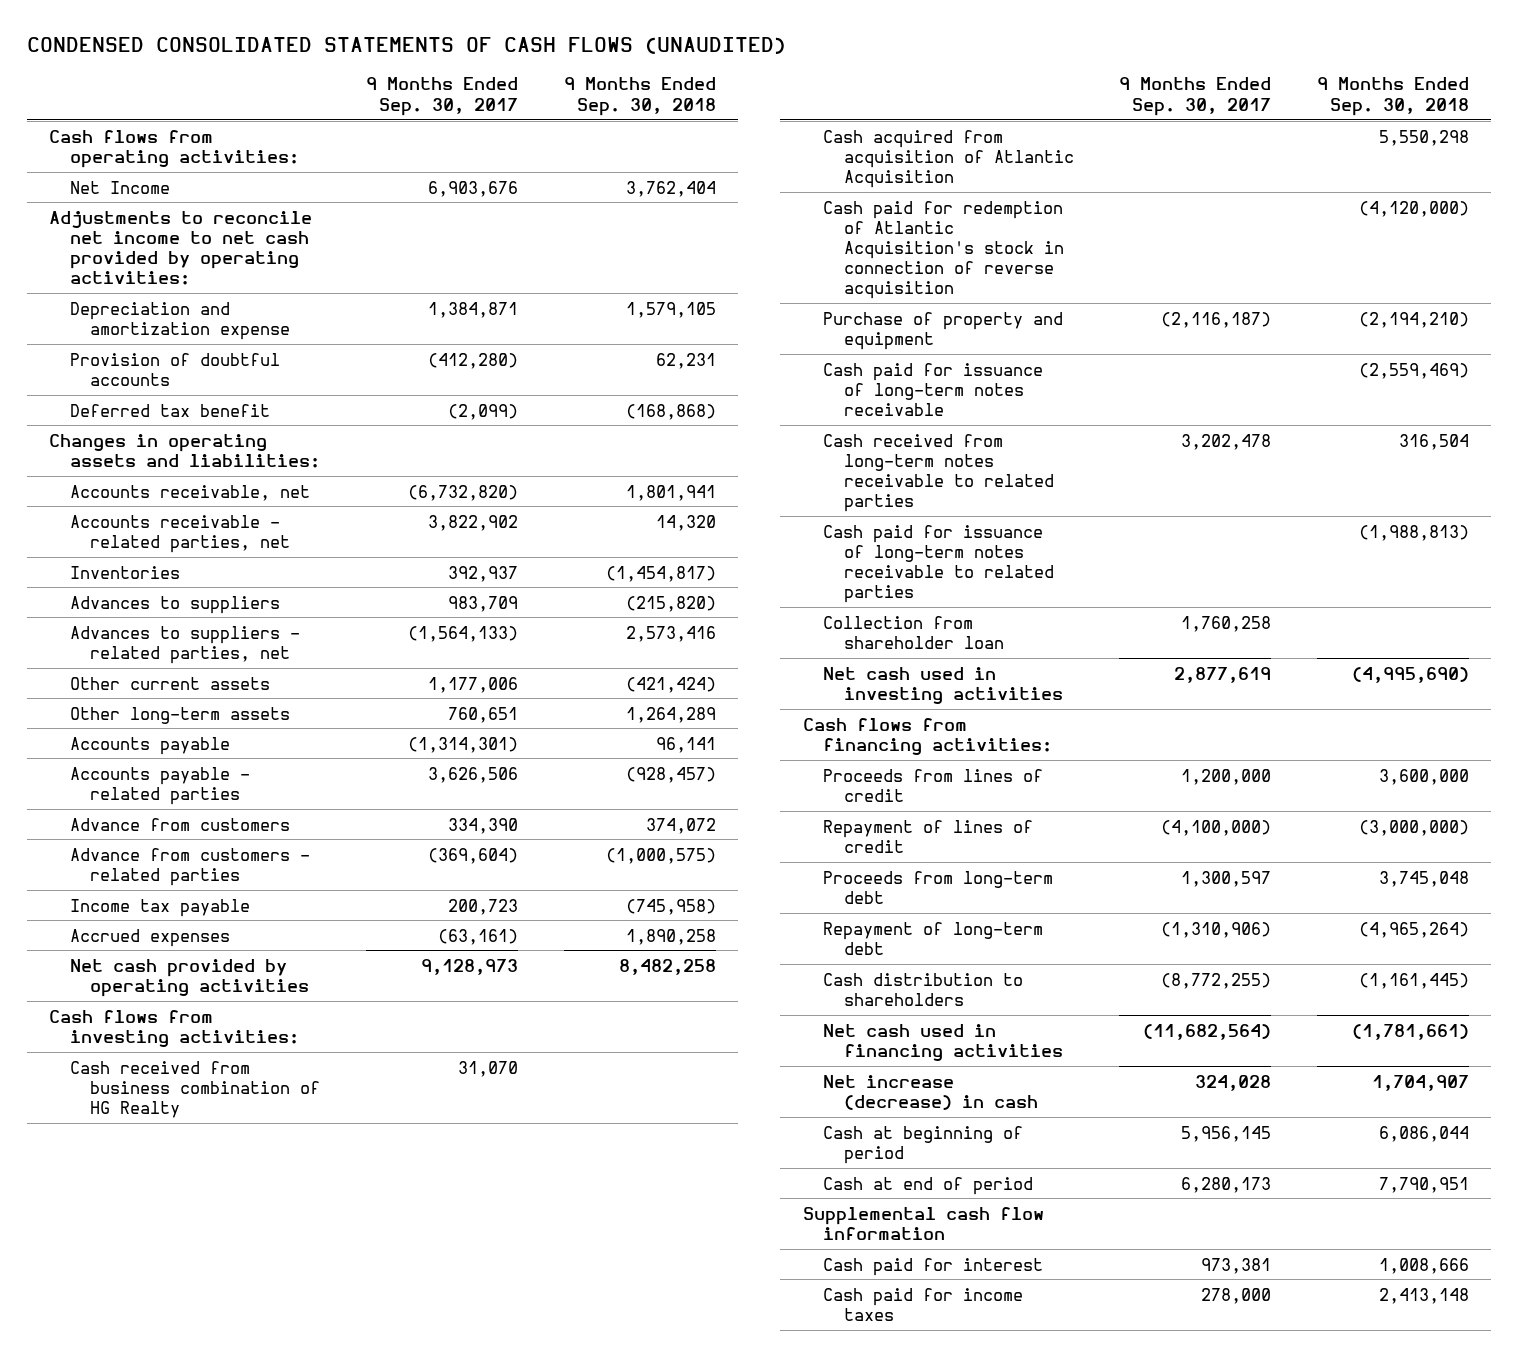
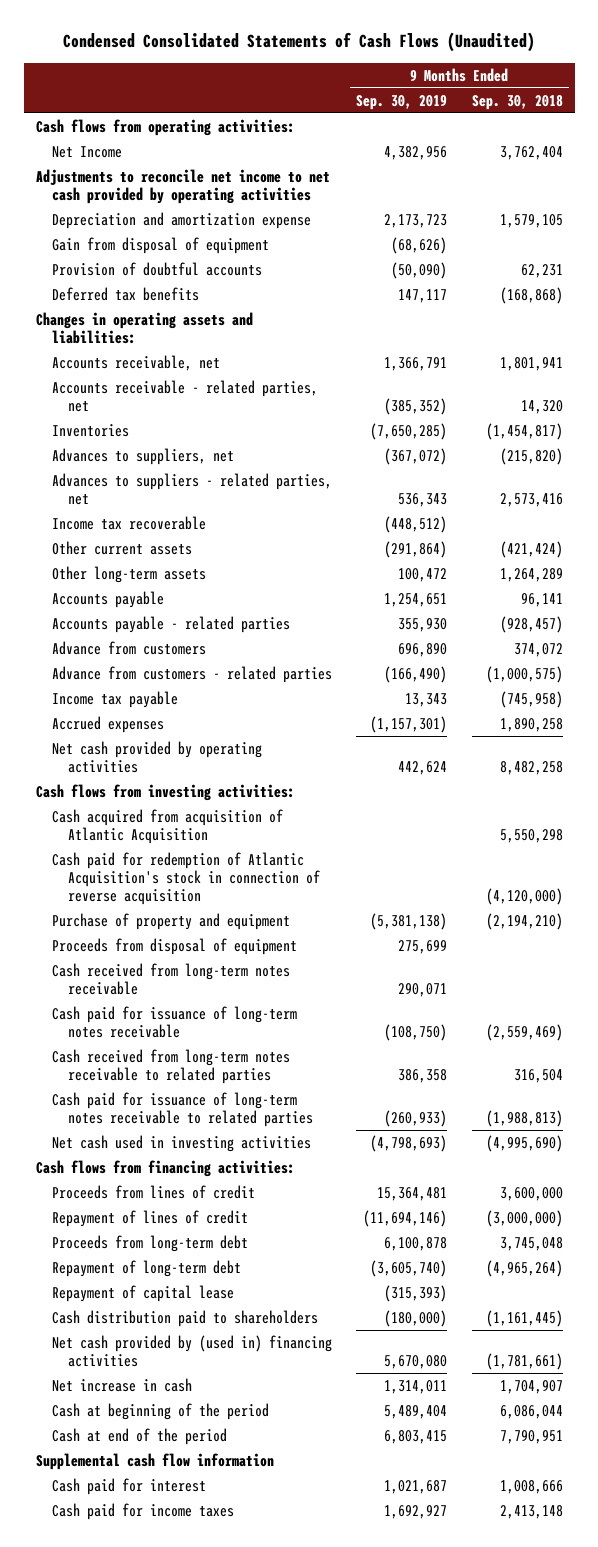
- CONDENSED CONSOLIDATED STATEMENTS OF CASH FLOWS (UNAUDITED)
+ Condensed Consolidated Statements of Cash Flows (Unaudited)
- | 9 Months Ended Sep. 30, 2017 | 9 Months Ended Sep. 30, 2018
+ | 9 Months Ended Sep. 30, 2019 | 9 Months Ended Sep. 30, 2018
- Adjustments to reconcile net income to net cash provided by operating activities:
+ Adjustments to reconcile net income to net cash provided by operating activities
+ Gain from disposal of equipment | (68,626) |
- Deferred tax benefit | (2,099) | (168,868)
+ Deferred tax benefits | 147,117 | (168,868)
- Advances to suppliers | 983,709 | (215,820)
+ Advances to suppliers, net | (367,072) | (215,820)
+ Income tax recoverable | (448,512) |
- Cash received from business combination of HG Realty | 31,070 |
+ Proceeds from disposal of equipment | 275,699 |
+ Cash received from long-term notes receivable | 290,071 |
- Collection from shareholder loan | 1,760,258 |
- Cash distribution to shareholders | (8,772,255) | (1,161,445)
- Net cash used in financing activities | (11,682,564) | (1,781,661)
- Net increase (decrease) in cash | 324,028 | 1,704,907
- Cash at beginning of period | 5,956,145 | 6,086,044
- Cash at end of period | 6,280,173 | 7,790,951
+ Repayment of capital lease | (315,393) |
+ Cash distribution paid to shareholders | (180,000) | (1,161,445)
+ Net cash provided by (used in) financing activities | 5,670,080 | (1,781,661)
+ Net increase in cash | 1,314,011 | 1,704,907
+ Cash at beginning of the period | 5,489,404 | 6,086,044
+ Cash at end of the period | 6,803,415 | 7,790,951

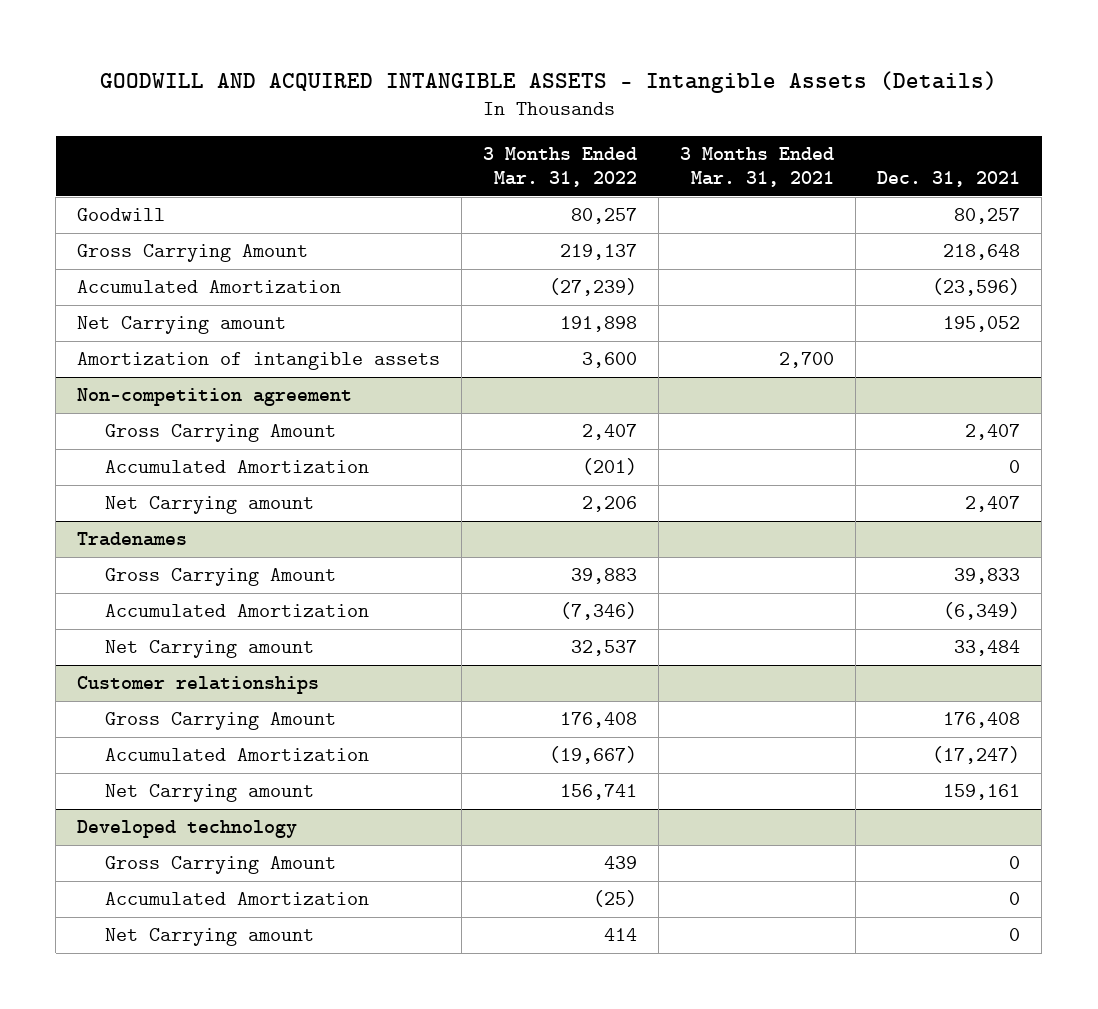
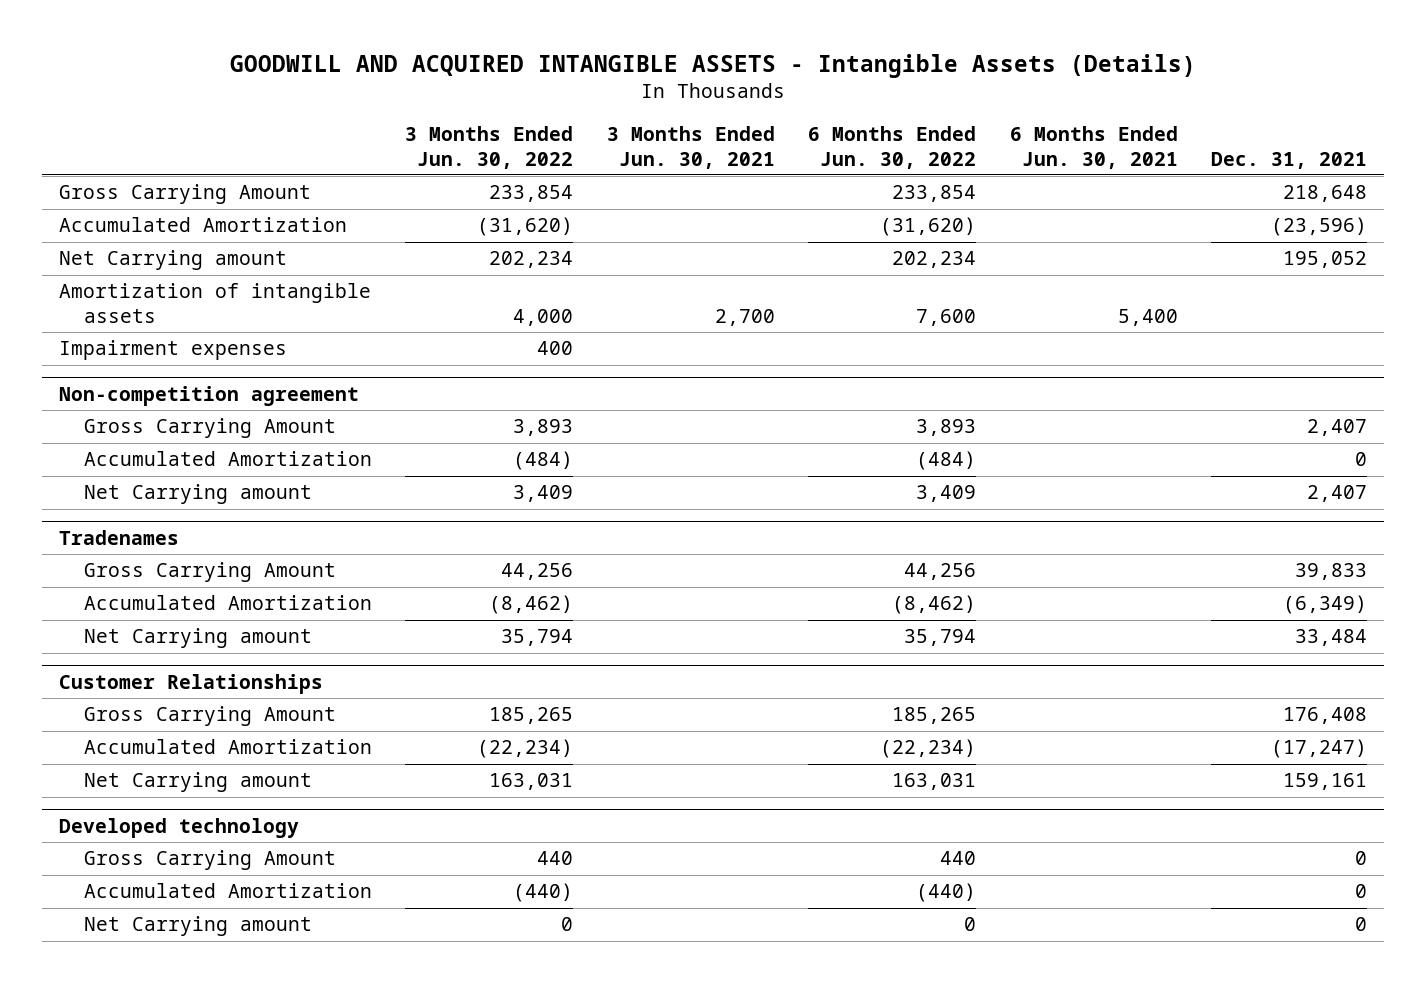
- | 3 Months Ended Mar. 31, 2022 | 3 Months Ended Mar. 31, 2021 | Dec. 31, 2021
+ | 3 Months Ended Jun. 30, 2022 | 3 Months Ended Jun. 30, 2021 | 6 Months Ended Jun. 30, 2022 | 6 Months Ended Jun. 30, 2021 | Dec. 31, 2021
- Goodwill | 80,257 | | 80,257
+ Impairment expenses | 400 | | | |
- Customer relationships
+ Customer Relationships

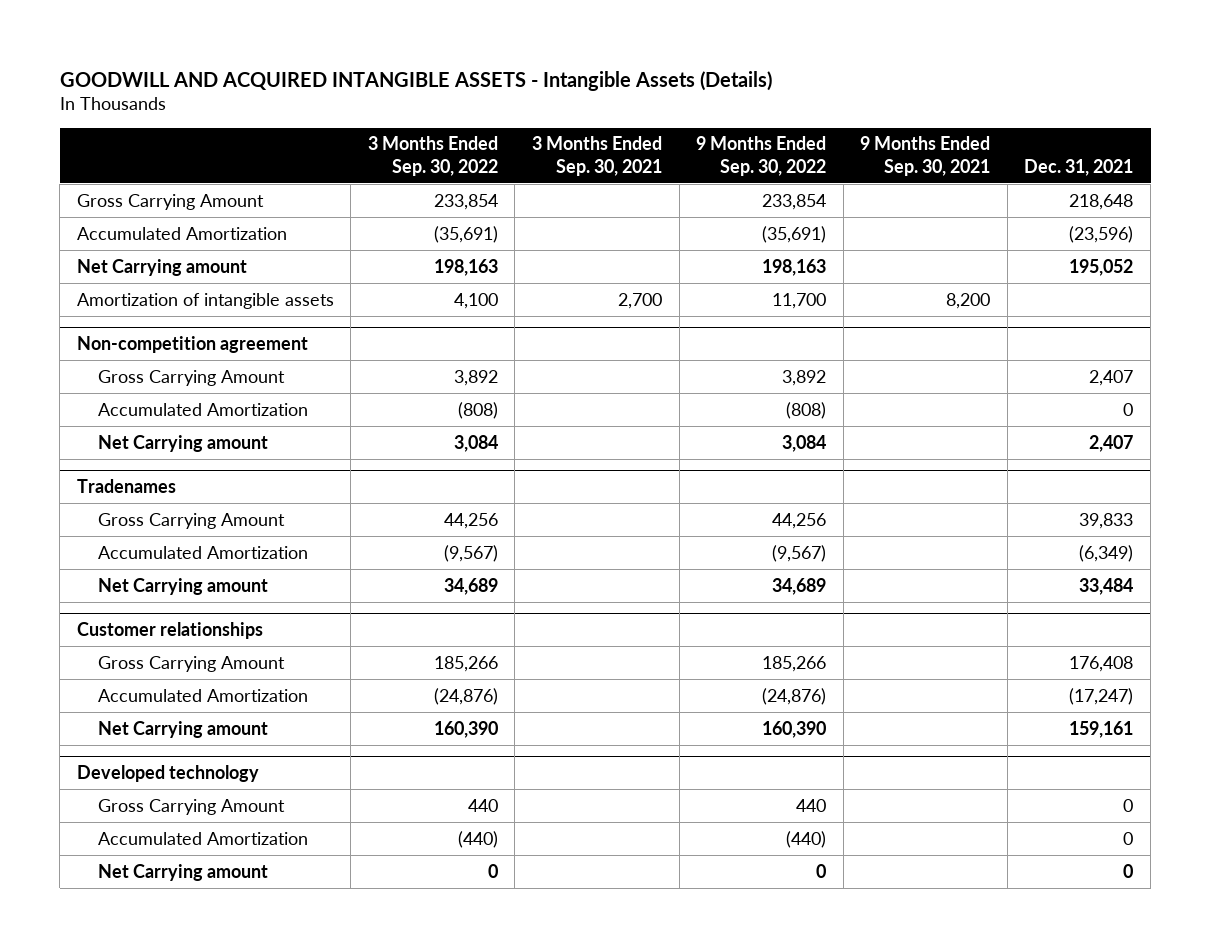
- | 3 Months Ended Jun. 30, 2022 | 3 Months Ended Jun. 30, 2021 | 6 Months Ended Jun. 30, 2022 | 6 Months Ended Jun. 30, 2021 | Dec. 31, 2021
+ | 3 Months Ended Sep. 30, 2022 | 3 Months Ended Sep. 30, 2021 | 9 Months Ended Sep. 30, 2022 | 9 Months Ended Sep. 30, 2021 | Dec. 31, 2021
- Impairment expenses | 400 | | | |
- Customer Relationships
+ Customer relationships

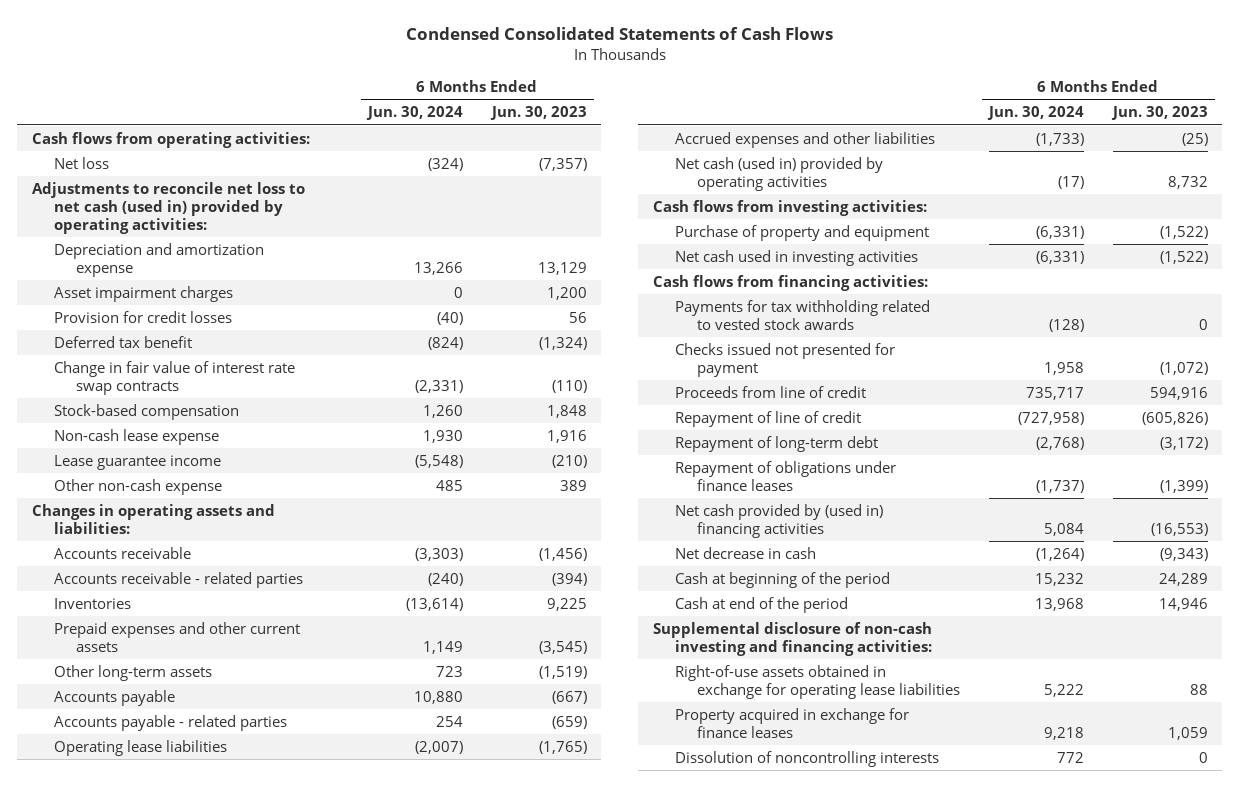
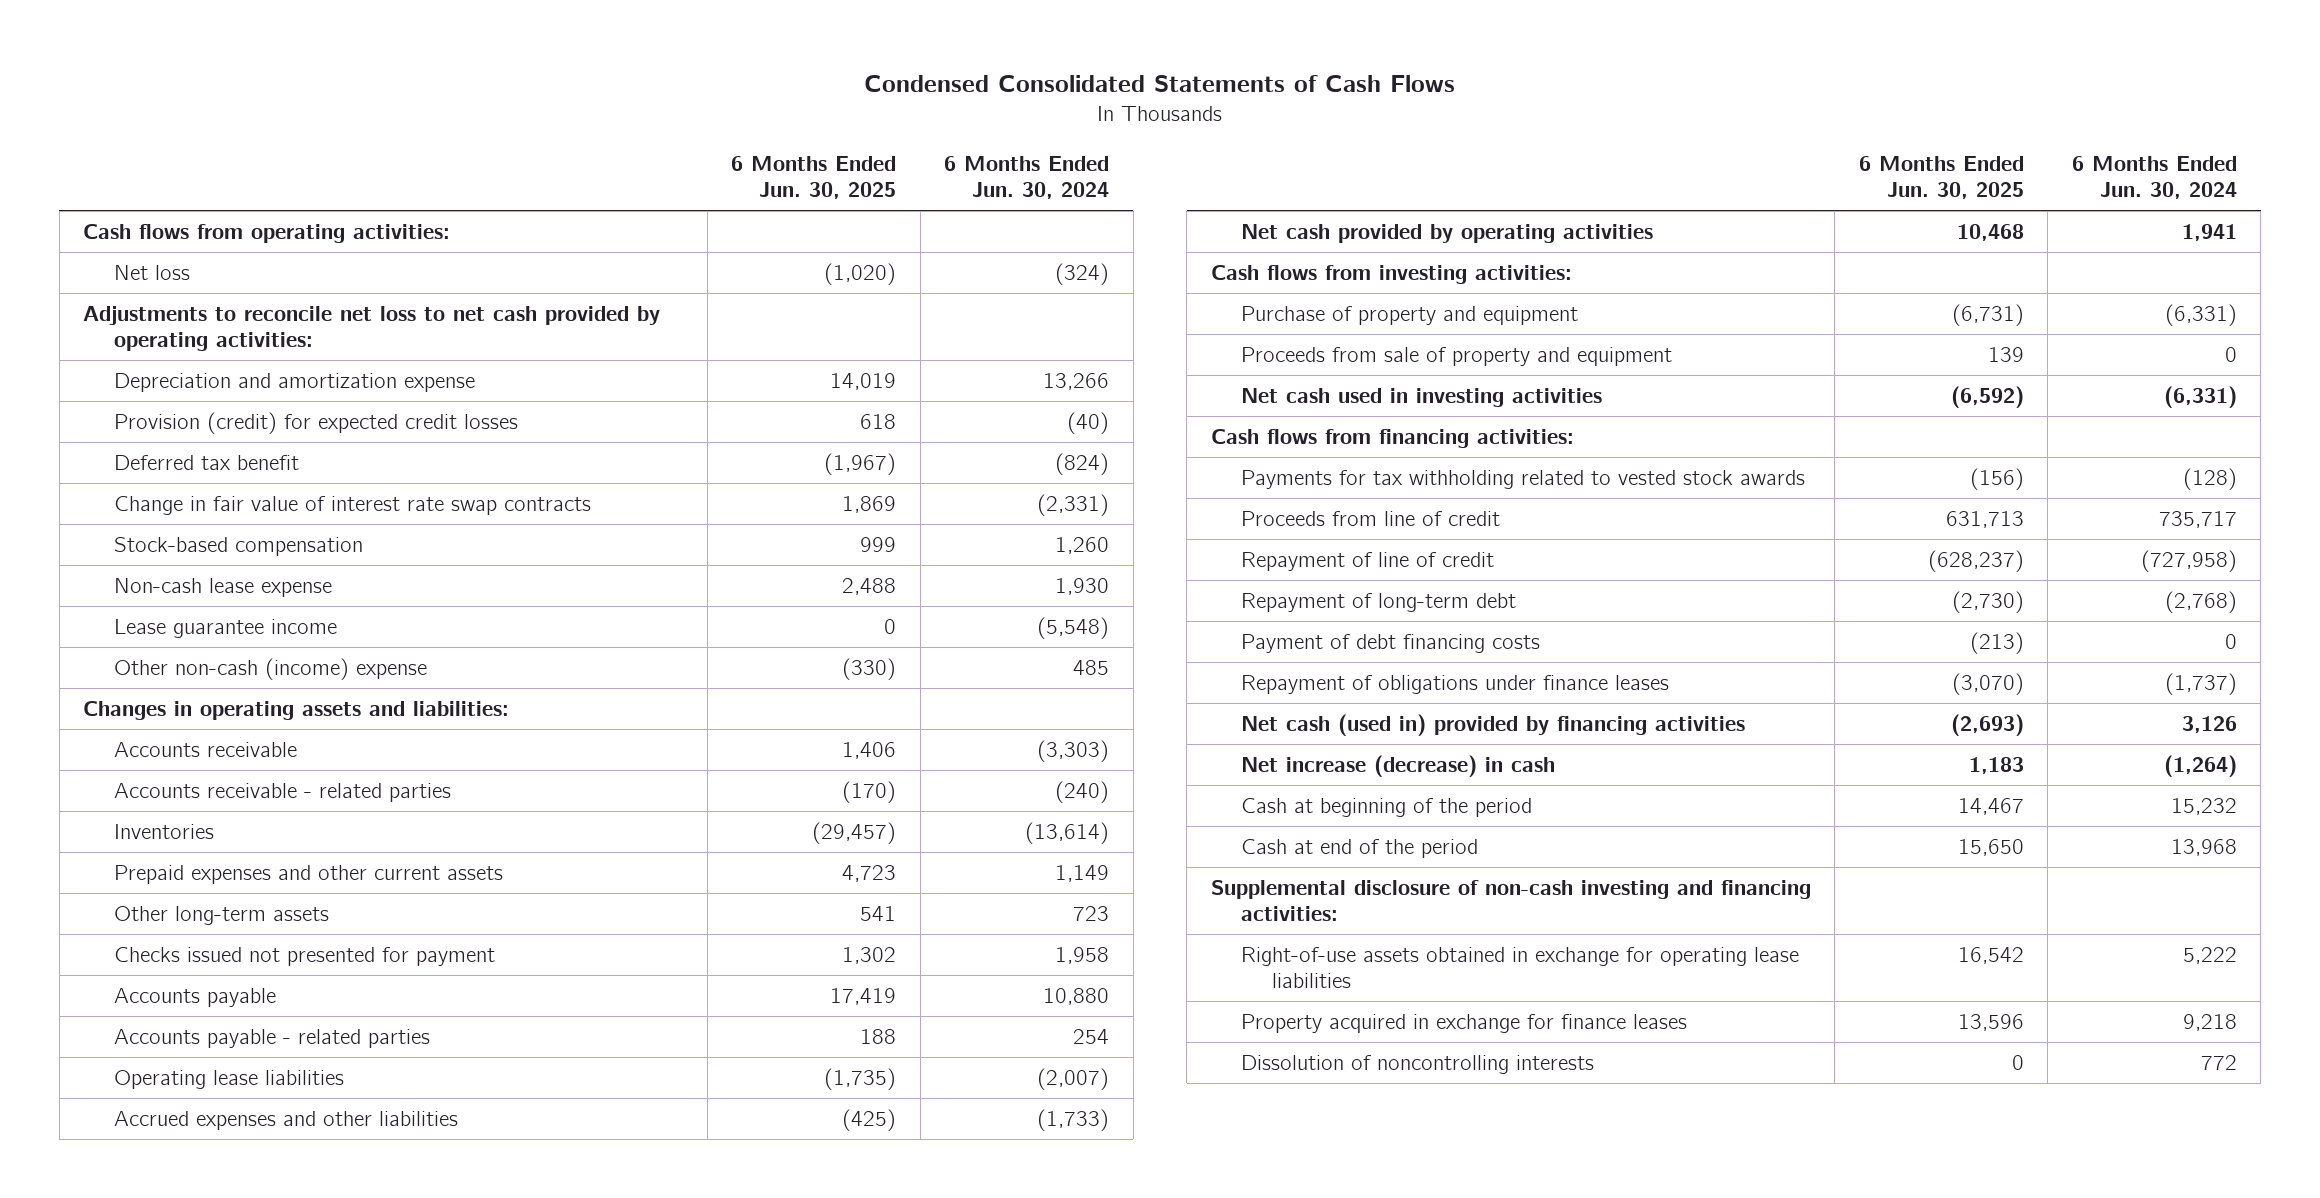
- | 6 Months Ended Jun. 30, 2024 | 6 Months Ended Jun. 30, 2023
+ | 6 Months Ended Jun. 30, 2025 | 6 Months Ended Jun. 30, 2024
- Adjustments to reconcile net loss to net cash (used in) provided by operating activities:
+ Adjustments to reconcile net loss to net cash provided by operating activities:
- Asset impairment charges | 0 | 1,200
- Provision for credit losses | (40) | 56
+ Provision (credit) for expected credit losses | 618 | (40)
- Other non-cash expense | 485 | 389
+ Other non-cash (income) expense | (330) | 485
moved up: Checks issued not presented for payment | 1,302 | 1,958
- Net cash (used in) provided by operating activities | (17) | 8,732
+ Net cash provided by operating activities | 10,468 | 1,941
+ Proceeds from sale of property and equipment | 139 | 0
+ Payment of debt financing costs | (213) | 0
- Net cash provided by (used in) financing activities | 5,084 | (16,553)
- Net decrease in cash | (1,264) | (9,343)
+ Net cash (used in) provided by financing activities | (2,693) | 3,126
+ Net increase (decrease) in cash | 1,183 | (1,264)

